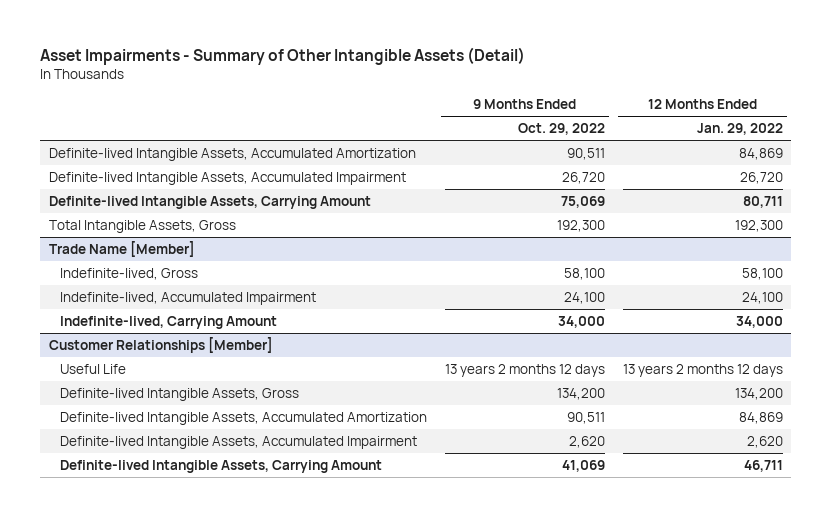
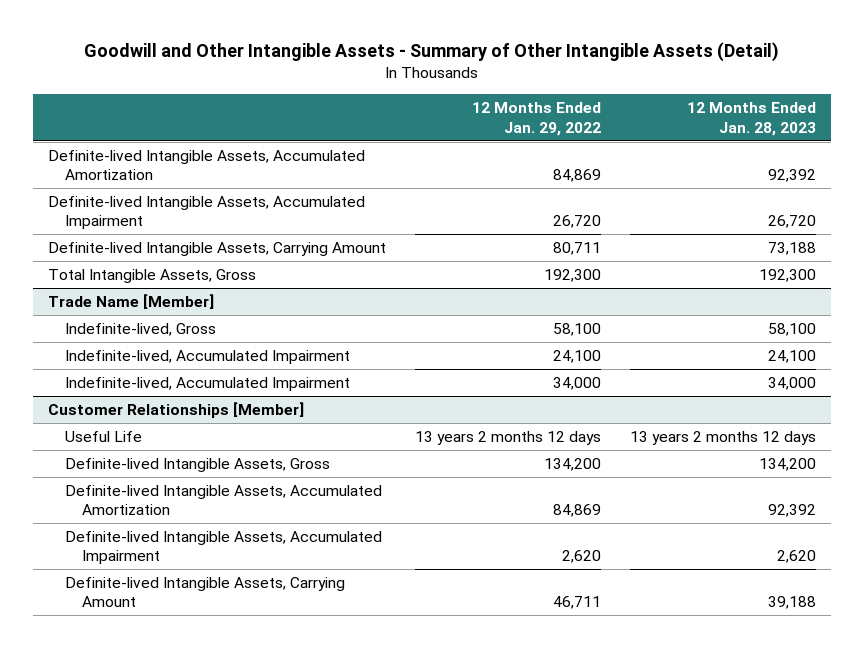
- Asset Impairments - Summary of Other Intangible Assets (Detail)
+ Goodwill and Other Intangible Assets - Summary of Other Intangible Assets (Detail)
- | 9 Months Ended Oct. 29, 2022 | 12 Months Ended Jan. 29, 2022
+ | 12 Months Ended Jan. 29, 2022 | 12 Months Ended Jan. 28, 2023
@ Trade Name [Member]
- Indefinite-lived, Carrying Amount | 34,000 | 34,000
+ Indefinite-lived, Accumulated Impairment | 34,000 | 34,000

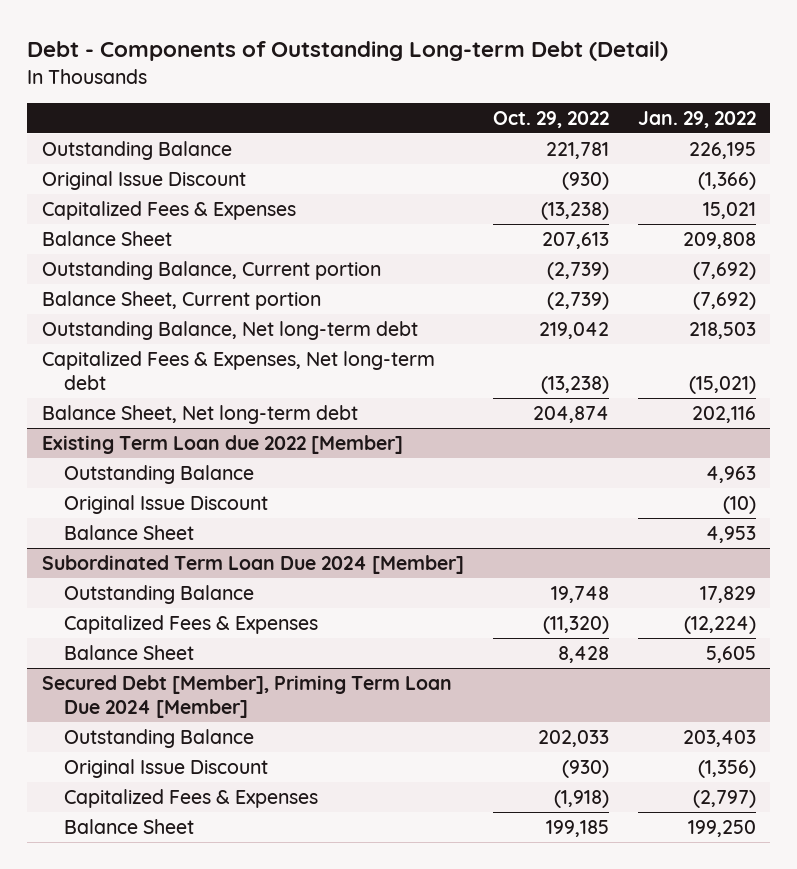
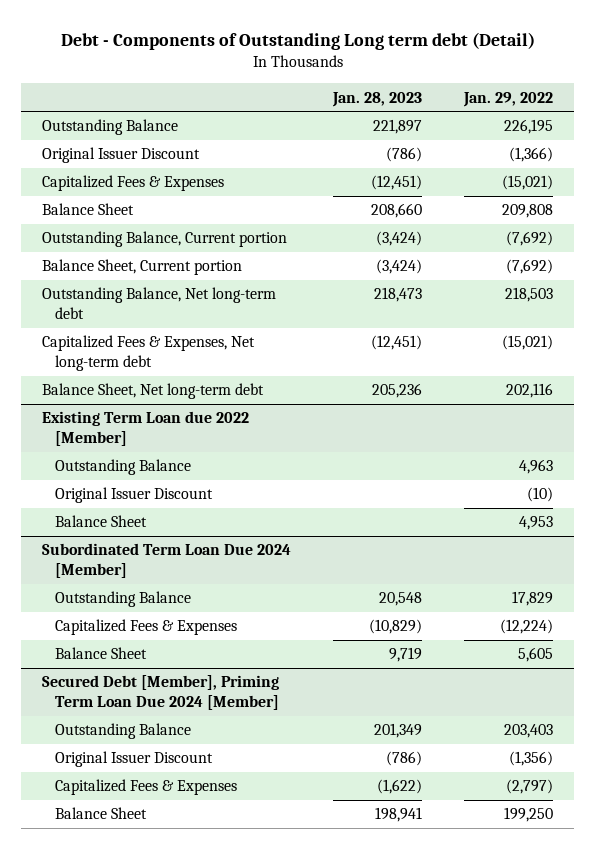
- Debt - Components of Outstanding Long-term Debt (Detail)
+ Debt - Components of Outstanding Long term debt (Detail)
- | Oct. 29, 2022 | Jan. 29, 2022
+ | Jan. 28, 2023 | Jan. 29, 2022
- Original Issue Discount | (930) | (1,366)
- Capitalized Fees & Expenses | (13,238) | 15,021
+ Original Issuer Discount | (786) | (1,366)
+ Capitalized Fees & Expenses | (12,451) | (15,021)
@ Existing Term Loan due 2022 [Member]
- Original Issue Discount | | (10)
+ Original Issuer Discount | | (10)
@ Secured Debt [Member], Priming Term Loan Due 2024 [Member]
- Original Issue Discount | (930) | (1,356)
+ Original Issuer Discount | (786) | (1,356)

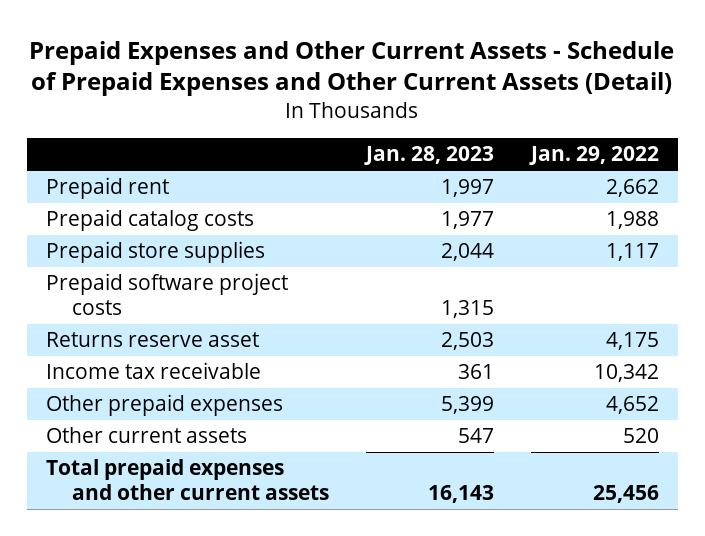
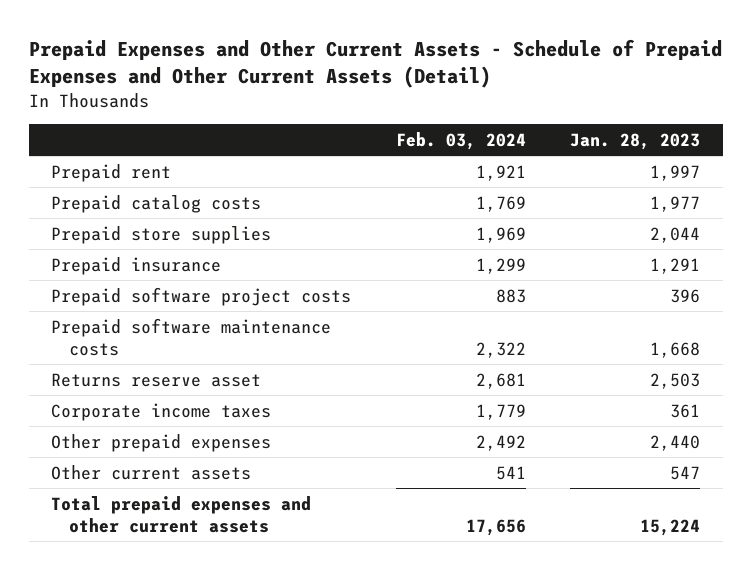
- | Jan. 28, 2023 | Jan. 29, 2022
+ | Feb. 03, 2024 | Jan. 28, 2023
- Prepaid software project costs | 1,315 |
+ Prepaid insurance | 1,299 | 1,291
+ Prepaid software project costs | 883 | 396
+ Prepaid software maintenance costs | 2,322 | 1,668
- Income tax receivable | 361 | 10,342
- Other prepaid expenses | 5,399 | 4,652
+ Corporate income taxes | 1,779 | 361
+ Other prepaid expenses | 2,492 | 2,440
- Total prepaid expenses and other current assets | 16,143 | 25,456
+ Total prepaid expenses and other current assets | 17,656 | 15,224

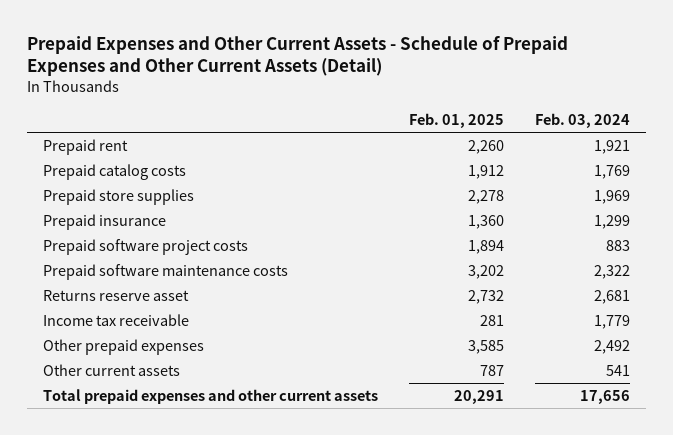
- | Feb. 03, 2024 | Jan. 28, 2023
+ | Feb. 01, 2025 | Feb. 03, 2024
- Corporate income taxes | 1,779 | 361
+ Income tax receivable | 281 | 1,779

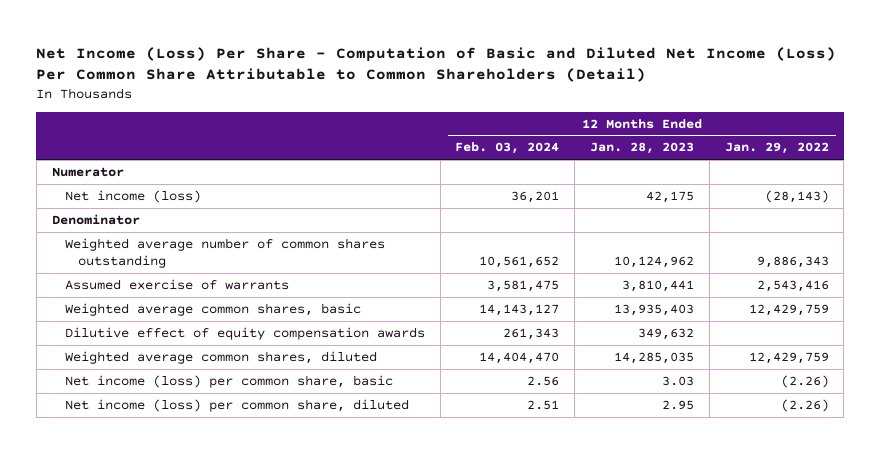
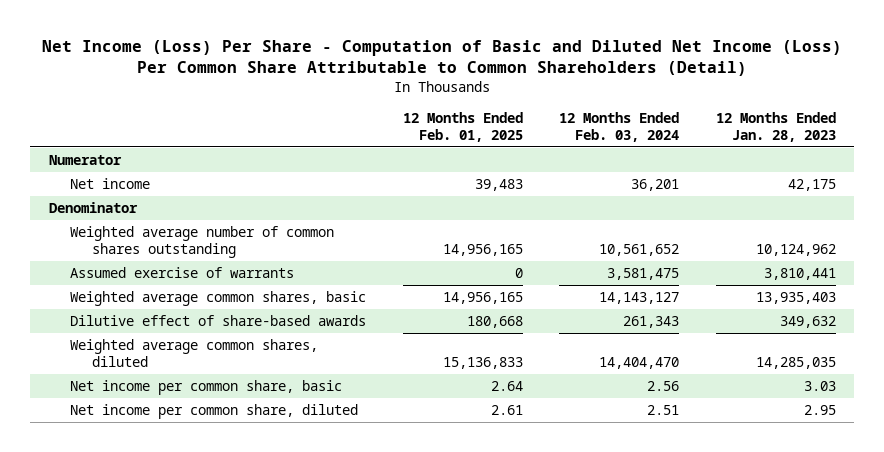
- | 12 Months Ended Feb. 03, 2024 | 12 Months Ended Jan. 28, 2023 | 12 Months Ended Jan. 29, 2022
+ | 12 Months Ended Feb. 01, 2025 | 12 Months Ended Feb. 03, 2024 | 12 Months Ended Jan. 28, 2023
- Net income (loss) | 36,201 | 42,175 | (28,143)
+ Net income | 39,483 | 36,201 | 42,175
- Dilutive effect of equity compensation awards | 261,343 | 349,632 |
+ Dilutive effect of share-based awards | 180,668 | 261,343 | 349,632
- Net income (loss) per common share, basic | 2.56 | 3.03 | (2.26)
- Net income (loss) per common share, diluted | 2.51 | 2.95 | (2.26)
+ Net income per common share, basic | 2.64 | 2.56 | 3.03
+ Net income per common share, diluted | 2.61 | 2.51 | 2.95

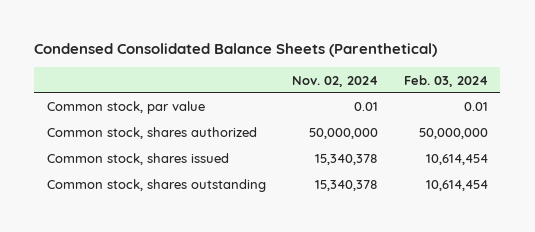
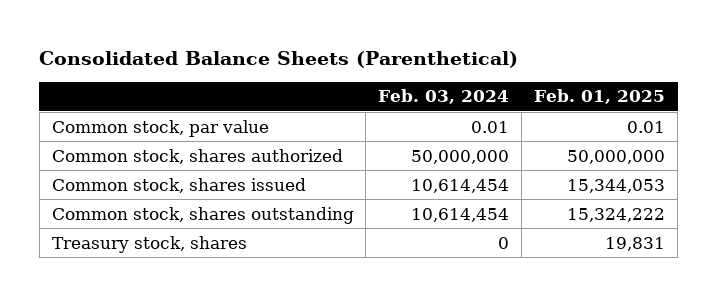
- Condensed Consolidated Balance Sheets (Parenthetical)
+ Consolidated Balance Sheets (Parenthetical)
- | Nov. 02, 2024 | Feb. 03, 2024
+ | Feb. 03, 2024 | Feb. 01, 2025
+ Treasury stock, shares | 0 | 19,831

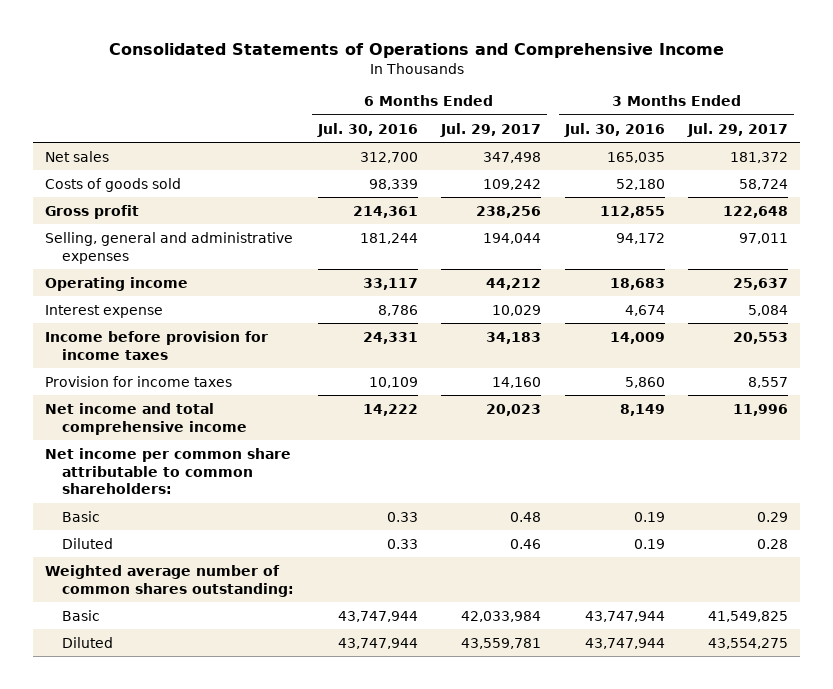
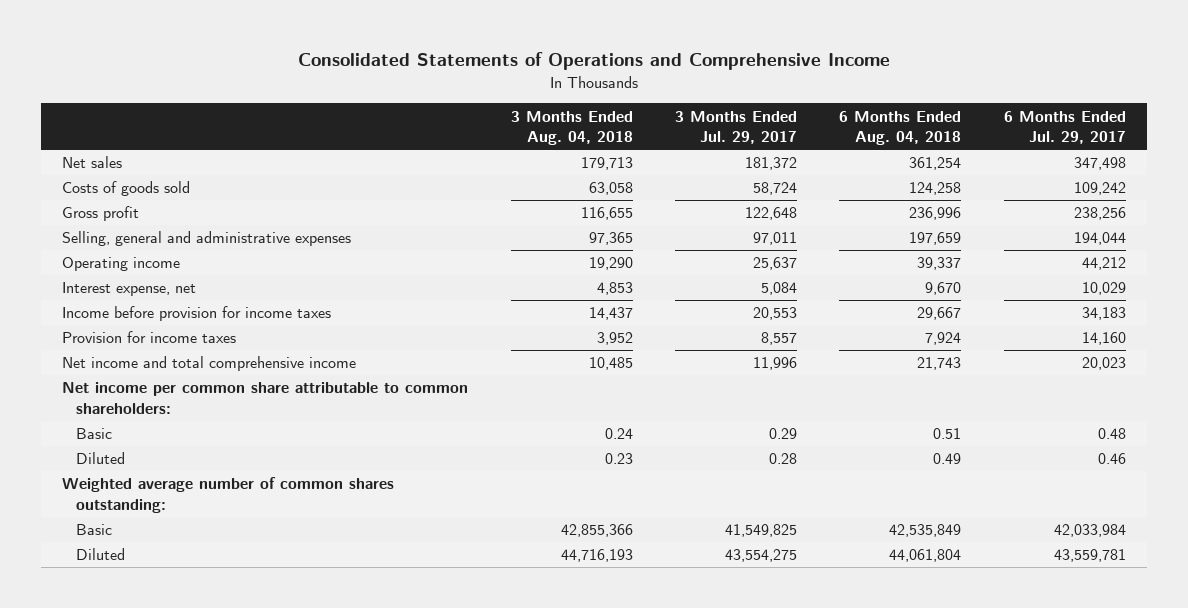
- | 6 Months Ended Jul. 30, 2016 | 6 Months Ended Jul. 29, 2017 | 3 Months Ended Jul. 30, 2016 | 3 Months Ended Jul. 29, 2017
+ | 3 Months Ended Aug. 04, 2018 | 3 Months Ended Jul. 29, 2017 | 6 Months Ended Aug. 04, 2018 | 6 Months Ended Jul. 29, 2017
- Interest expense | 8,786 | 10,029 | 4,674 | 5,084
+ Interest expense, net | 4,853 | 5,084 | 9,670 | 10,029

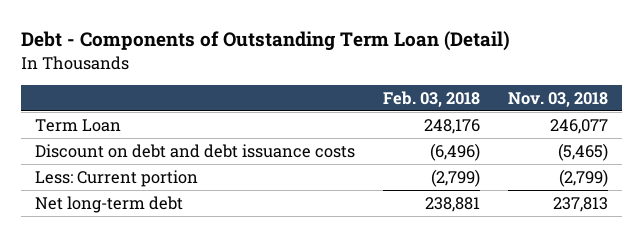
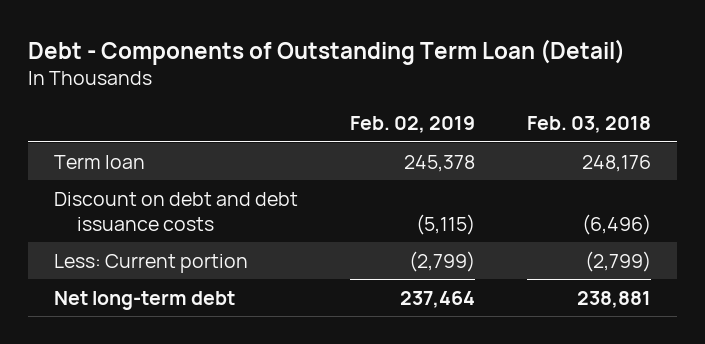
- | Feb. 03, 2018 | Nov. 03, 2018
+ | Feb. 02, 2019 | Feb. 03, 2018
- Term Loan | 248,176 | 246,077
+ Term loan | 245,378 | 248,176

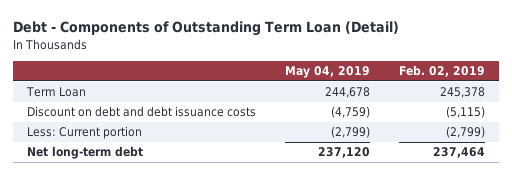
- | Feb. 02, 2019 | Feb. 03, 2018
+ | May 04, 2019 | Feb. 02, 2019
- Term loan | 245,378 | 248,176
+ Term Loan | 244,678 | 245,378

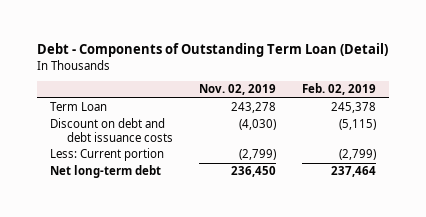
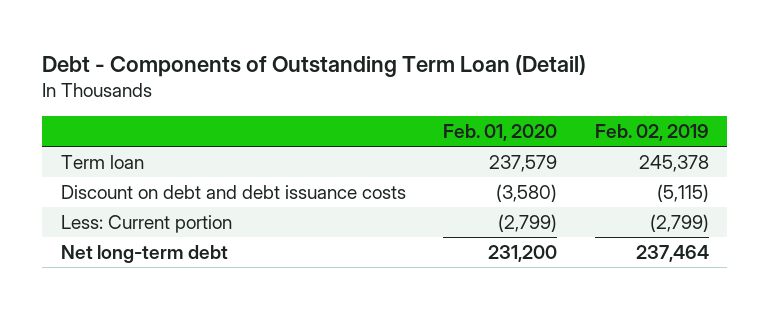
- | Nov. 02, 2019 | Feb. 02, 2019
+ | Feb. 01, 2020 | Feb. 02, 2019
- Term Loan | 243,278 | 245,378
+ Term loan | 237,579 | 245,378

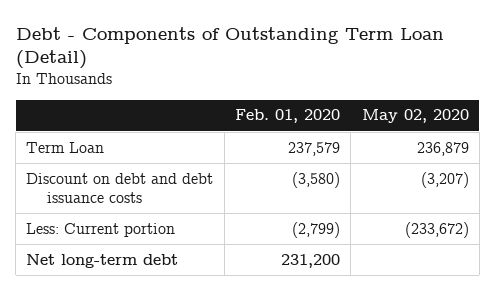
- | Feb. 01, 2020 | Feb. 02, 2019
+ | Feb. 01, 2020 | May 02, 2020
- Term loan | 237,579 | 245,378
+ Term Loan | 237,579 | 236,879

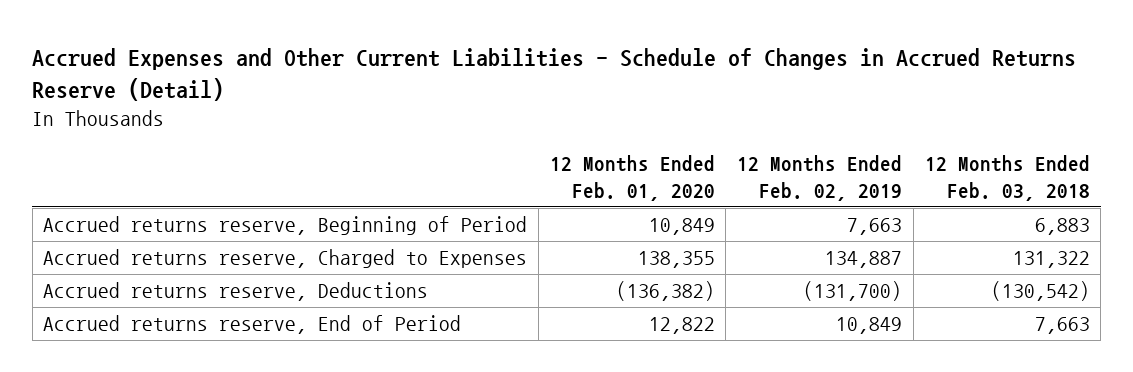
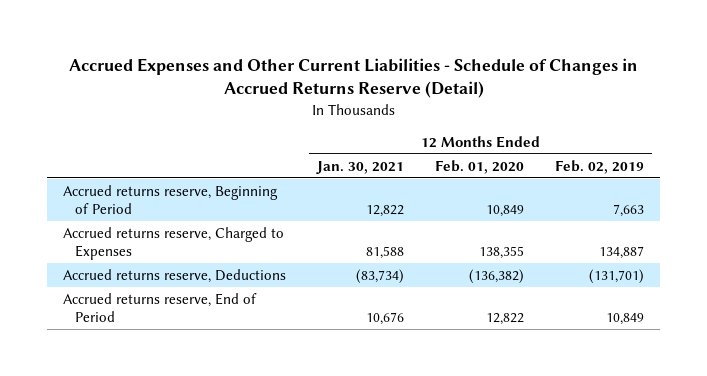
- | 12 Months Ended Feb. 01, 2020 | 12 Months Ended Feb. 02, 2019 | 12 Months Ended Feb. 03, 2018
+ | 12 Months Ended Jan. 30, 2021 | 12 Months Ended Feb. 01, 2020 | 12 Months Ended Feb. 02, 2019
- Accrued returns reserve, Deductions | (136,382) | (131,700) | (130,542)
+ Accrued returns reserve, Deductions | (83,734) | (136,382) | (131,701)

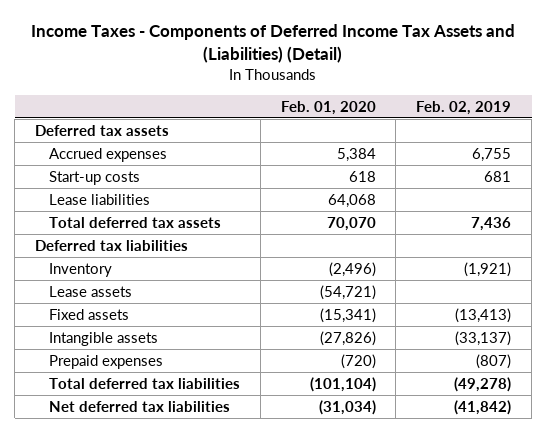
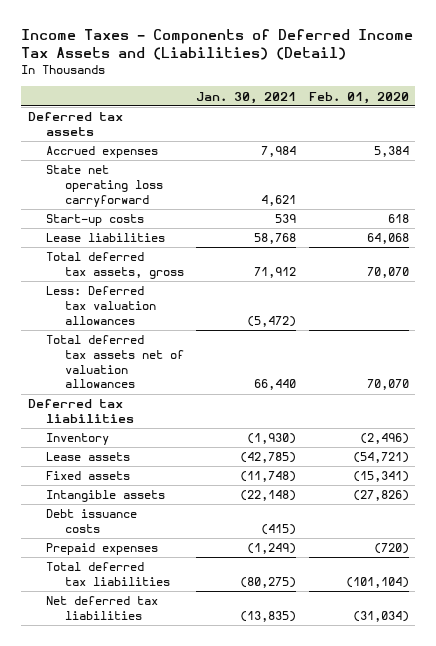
- | Feb. 01, 2020 | Feb. 02, 2019
+ | Jan. 30, 2021 | Feb. 01, 2020
+ State net operating loss carryforward | 4,621 |
- Total deferred tax assets | 70,070 | 7,436
+ Total deferred tax assets, gross | 71,912 | 70,070
+ Less: Deferred tax valuation allowances | (5,472) |
+ Total deferred tax assets net of valuation allowances | 66,440 | 70,070
+ Debt issuance costs | (415) |

